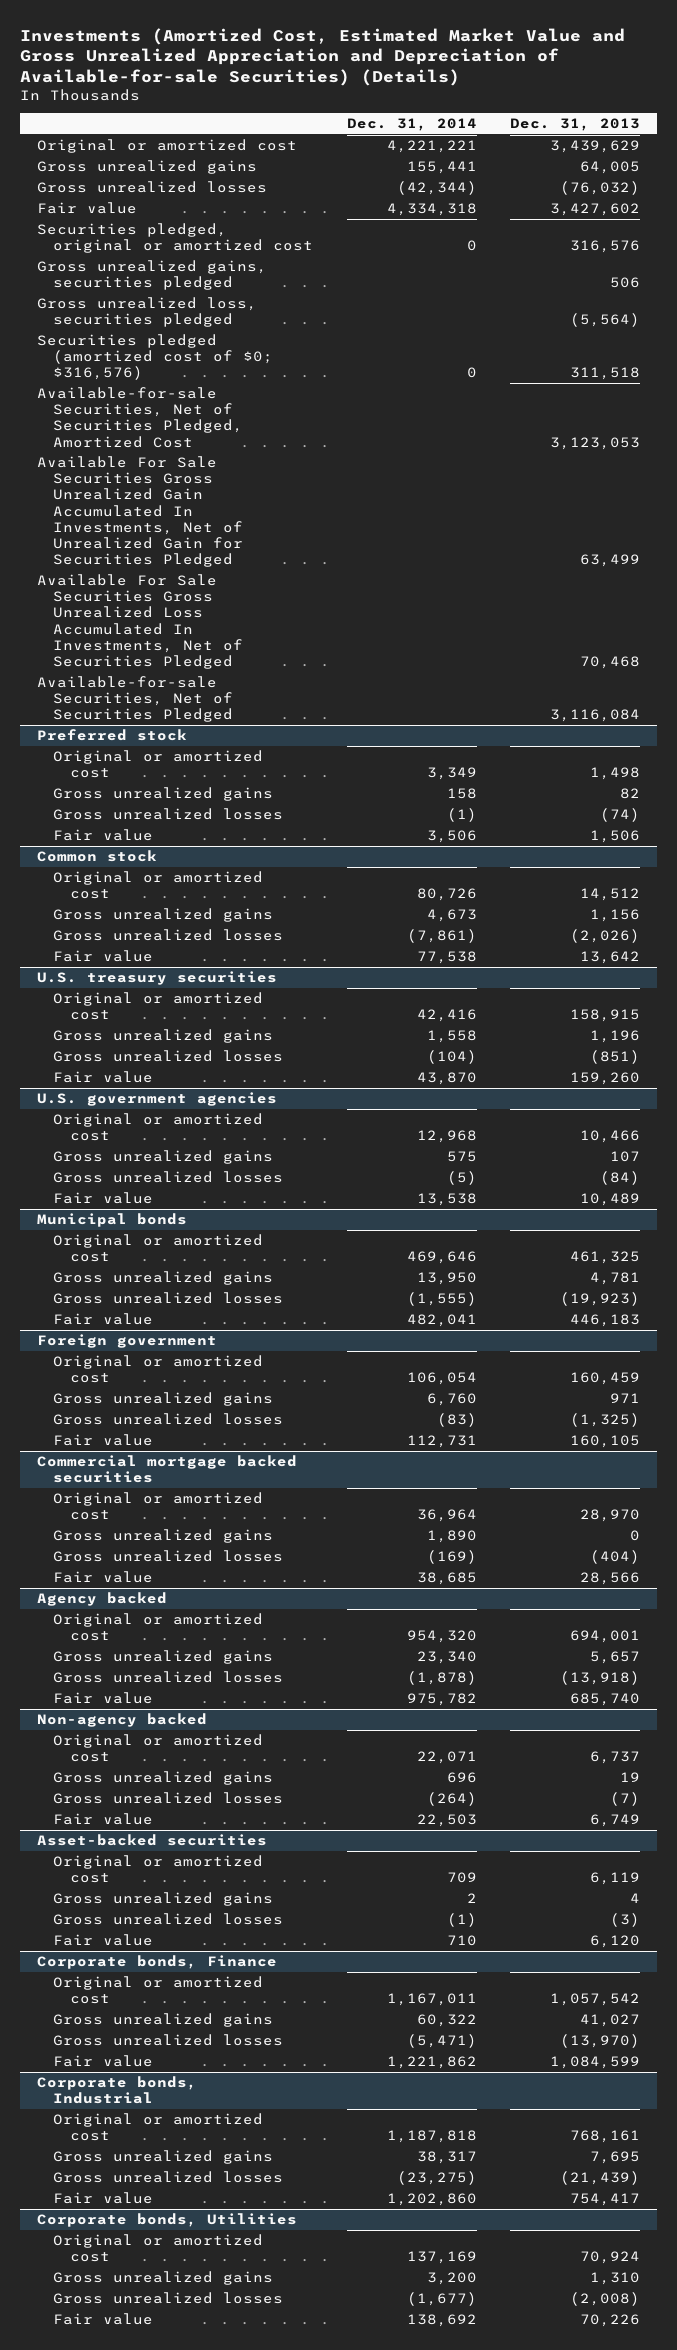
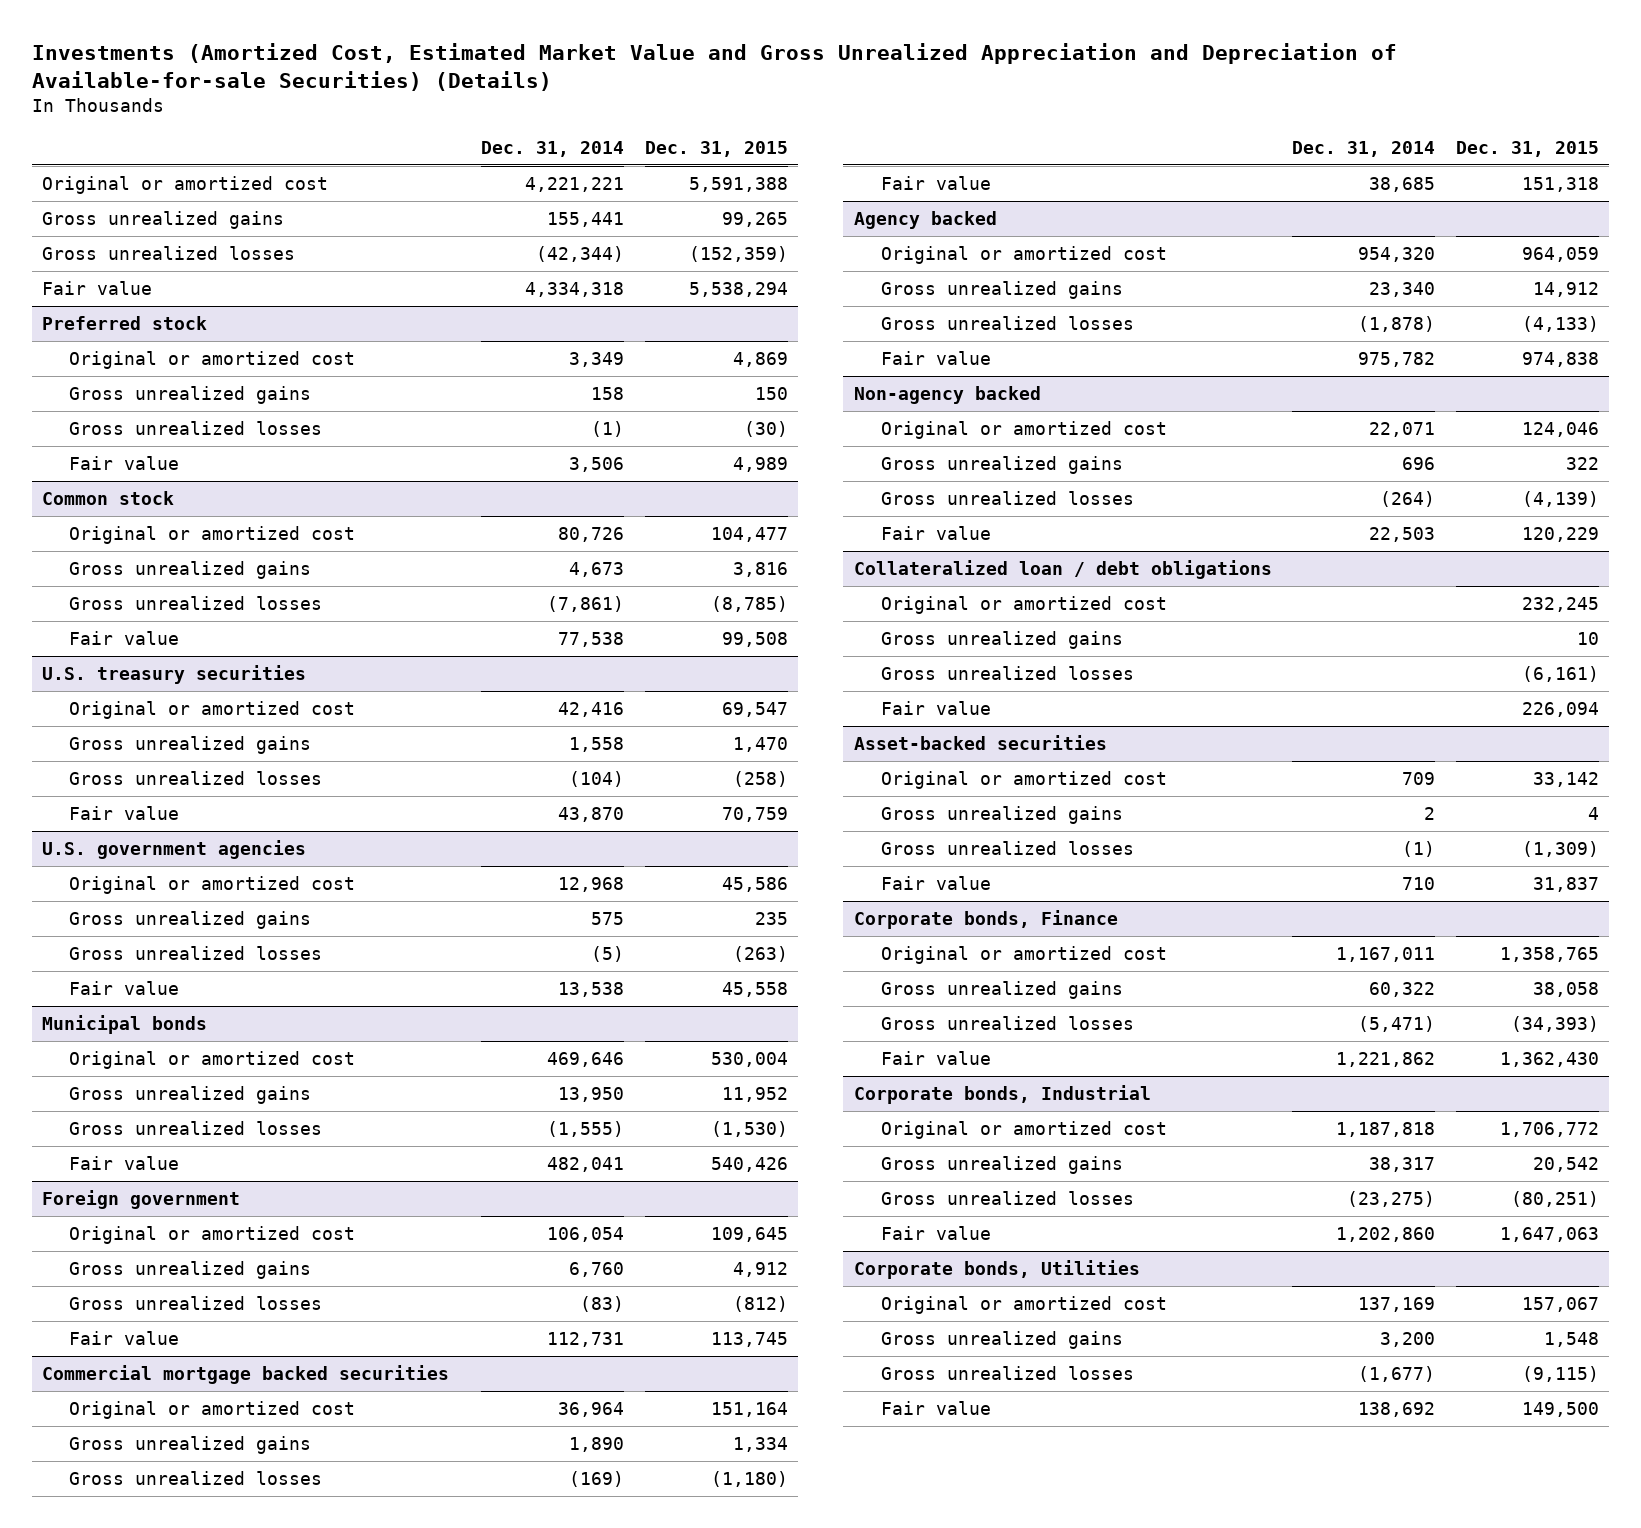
- | Dec. 31, 2014 | Dec. 31, 2013
+ | Dec. 31, 2014 | Dec. 31, 2015
- Securities pledged, original or amortized cost | 0 | 316,576
- Gross unrealized gains, securities pledged | | 506
- Gross unrealized loss, securities pledged | | (5,564)
- Securities pledged (amortized cost of $0; $316,576) | 0 | 311,518
- Available-for-sale Securities, Net of Securities Pledged, Amortized Cost | | 3,123,053
- Available For Sale Securities Gross Unrealized Gain Accumulated In Investments, Net of Unrealized Gain for Securities Pledged | | 63,499
- Available For Sale Securities Gross Unrealized Loss Accumulated In Investments, Net of Securities Pledged | | 70,468
- Available-for-sale Securities, Net of Securities Pledged | | 3,116,084
+ Collateralized loan / debt obligations
+ Original or amortized cost | | 232,245
+ Gross unrealized gains | | 10
+ Gross unrealized losses | | (6,161)
+ Fair value | | 226,094

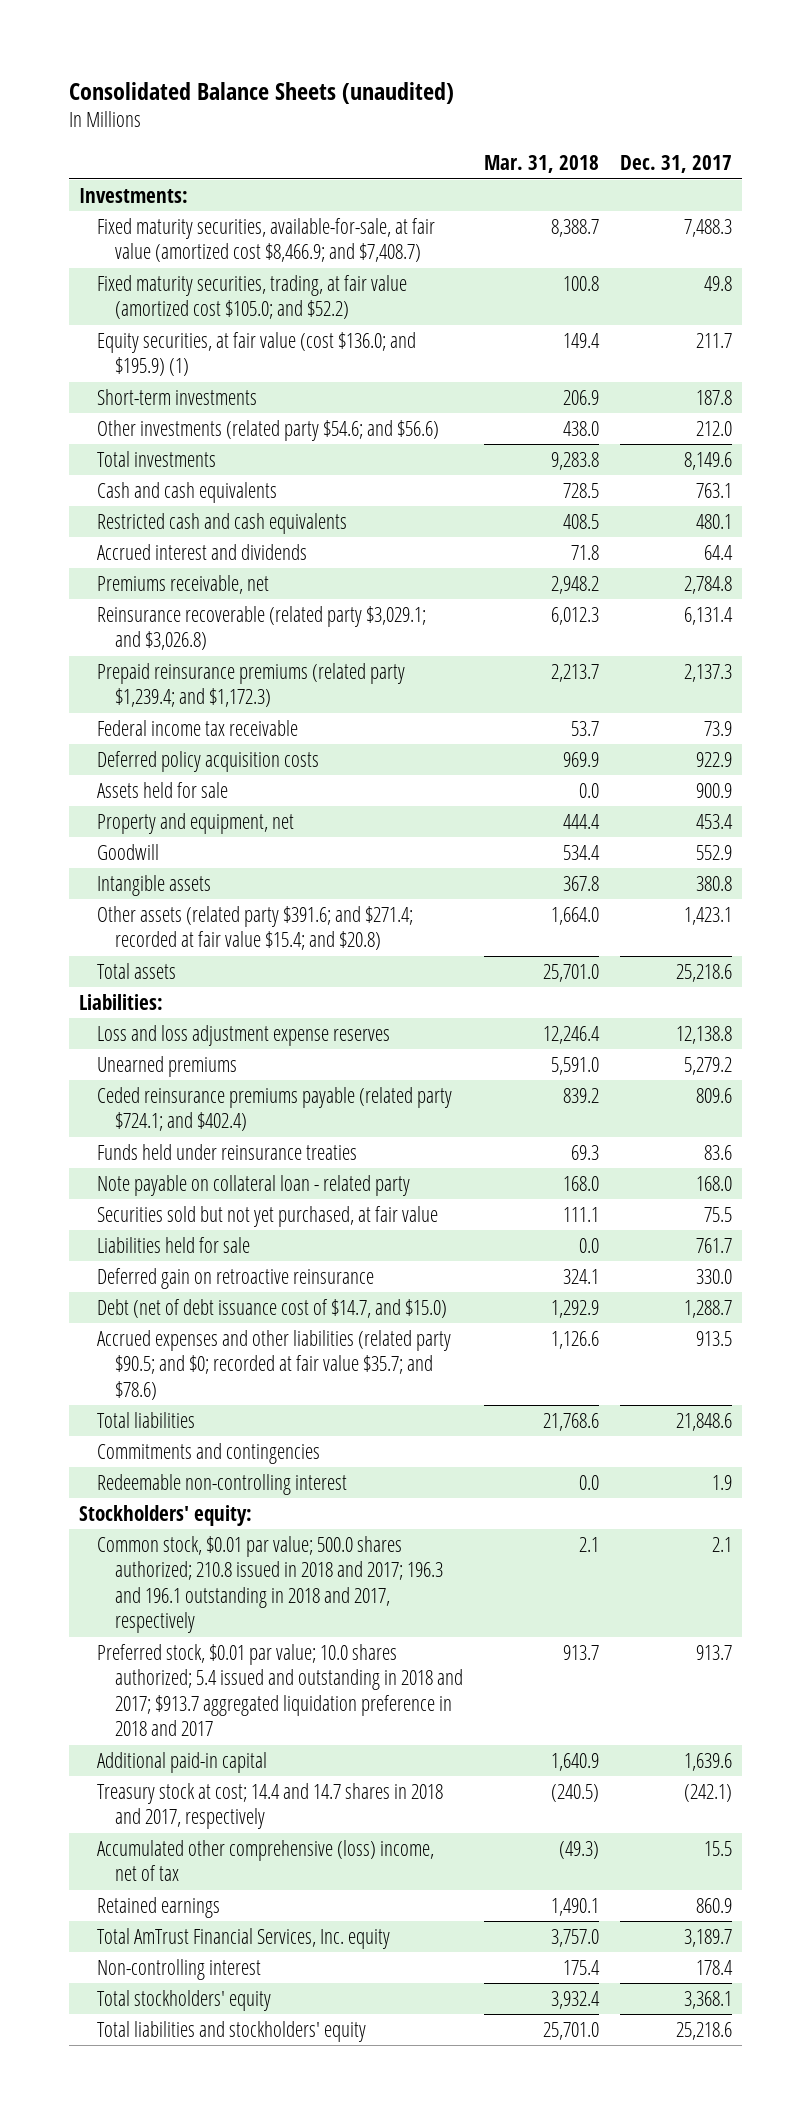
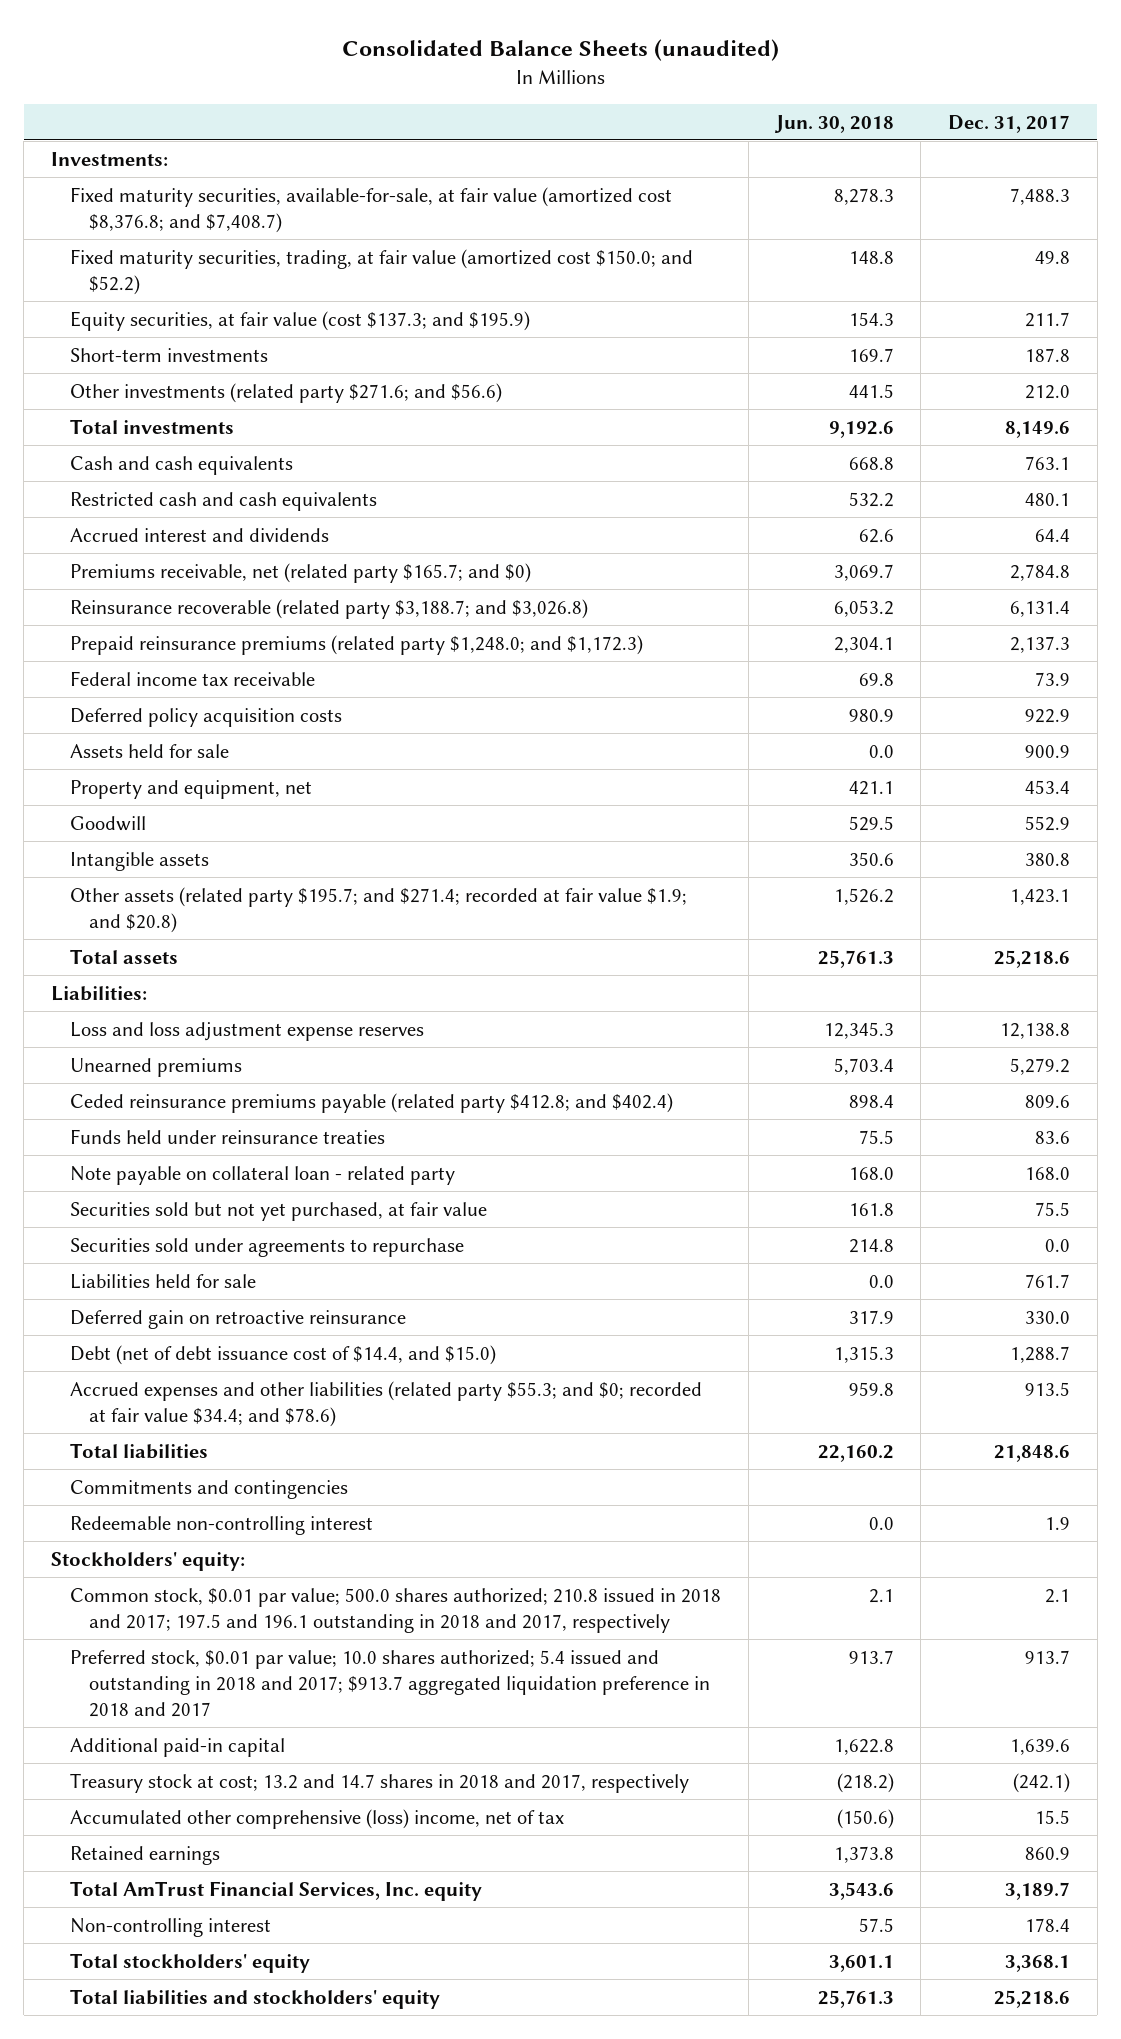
- | Mar. 31, 2018 | Dec. 31, 2017
+ | Jun. 30, 2018 | Dec. 31, 2017
- Fixed maturity securities, available-for-sale, at fair value (amortized cost $8,466.9; and $7,408.7) | 8,388.7 | 7,488.3
- Fixed maturity securities, trading, at fair value (amortized cost $105.0; and $52.2) | 100.8 | 49.8
- Equity securities, at fair value (cost $136.0; and $195.9) (1) | 149.4 | 211.7
+ Fixed maturity securities, available-for-sale, at fair value (amortized cost $8,376.8; and $7,408.7) | 8,278.3 | 7,488.3
+ Fixed maturity securities, trading, at fair value (amortized cost $150.0; and $52.2) | 148.8 | 49.8
+ Equity securities, at fair value (cost $137.3; and $195.9) | 154.3 | 211.7
- Other investments (related party $54.6; and $56.6) | 438.0 | 212.0
+ Other investments (related party $271.6; and $56.6) | 441.5 | 212.0
- Premiums receivable, net | 2,948.2 | 2,784.8
- Reinsurance recoverable (related party $3,029.1; and $3,026.8) | 6,012.3 | 6,131.4
- Prepaid reinsurance premiums (related party $1,239.4; and $1,172.3) | 2,213.7 | 2,137.3
+ Premiums receivable, net (related party $165.7; and $0) | 3,069.7 | 2,784.8
+ Reinsurance recoverable (related party $3,188.7; and $3,026.8) | 6,053.2 | 6,131.4
+ Prepaid reinsurance premiums (related party $1,248.0; and $1,172.3) | 2,304.1 | 2,137.3
- Other assets (related party $391.6; and $271.4; recorded at fair value $15.4; and $20.8) | 1,664.0 | 1,423.1
+ Other assets (related party $195.7; and $271.4; recorded at fair value $1.9; and $20.8) | 1,526.2 | 1,423.1
- Ceded reinsurance premiums payable (related party $724.1; and $402.4) | 839.2 | 809.6
+ Ceded reinsurance premiums payable (related party $412.8; and $402.4) | 898.4 | 809.6
+ Securities sold under agreements to repurchase | 214.8 | 0.0
- Debt (net of debt issuance cost of $14.7, and $15.0) | 1,292.9 | 1,288.7
- Accrued expenses and other liabilities (related party $90.5; and $0; recorded at fair value $35.7; and $78.6) | 1,126.6 | 913.5
+ Debt (net of debt issuance cost of $14.4, and $15.0) | 1,315.3 | 1,288.7
+ Accrued expenses and other liabilities (related party $55.3; and $0; recorded at fair value $34.4; and $78.6) | 959.8 | 913.5
- Common stock, $0.01 par value; 500.0 shares authorized; 210.8 issued in 2018 and 2017; 196.3 and 196.1 outstanding in 2018 and 2017, respectively | 2.1 | 2.1
+ Common stock, $0.01 par value; 500.0 shares authorized; 210.8 issued in 2018 and 2017; 197.5 and 196.1 outstanding in 2018 and 2017, respectively | 2.1 | 2.1
- Treasury stock at cost; 14.4 and 14.7 shares in 2018 and 2017, respectively | (240.5) | (242.1)
+ Treasury stock at cost; 13.2 and 14.7 shares in 2018 and 2017, respectively | (218.2) | (242.1)

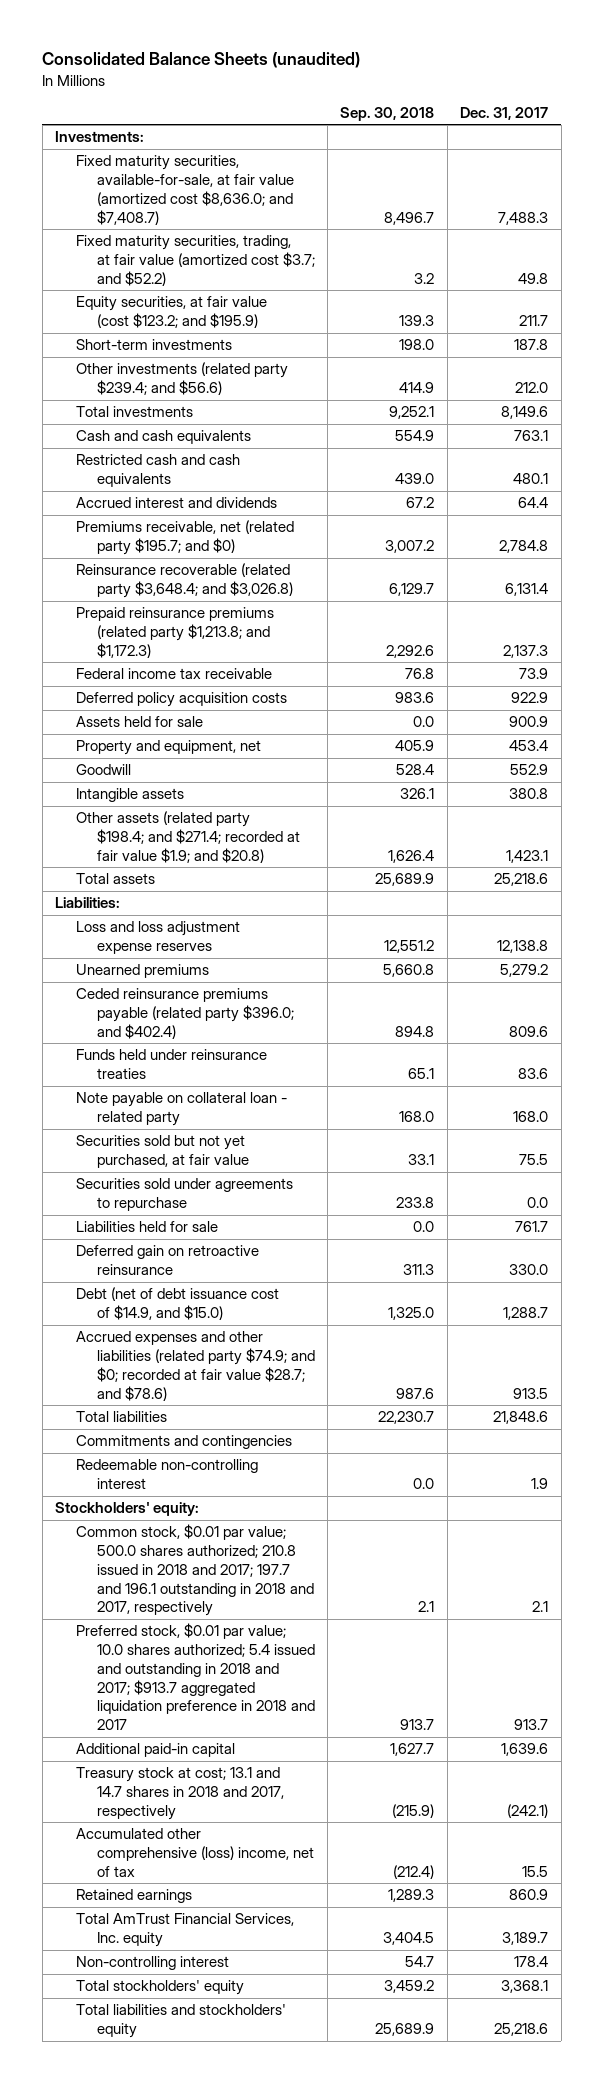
- | Jun. 30, 2018 | Dec. 31, 2017
+ | Sep. 30, 2018 | Dec. 31, 2017
- Fixed maturity securities, available-for-sale, at fair value (amortized cost $8,376.8; and $7,408.7) | 8,278.3 | 7,488.3
- Fixed maturity securities, trading, at fair value (amortized cost $150.0; and $52.2) | 148.8 | 49.8
- Equity securities, at fair value (cost $137.3; and $195.9) | 154.3 | 211.7
+ Fixed maturity securities, available-for-sale, at fair value (amortized cost $8,636.0; and $7,408.7) | 8,496.7 | 7,488.3
+ Fixed maturity securities, trading, at fair value (amortized cost $3.7; and $52.2) | 3.2 | 49.8
+ Equity securities, at fair value (cost $123.2; and $195.9) | 139.3 | 211.7
- Other investments (related party $271.6; and $56.6) | 441.5 | 212.0
+ Other investments (related party $239.4; and $56.6) | 414.9 | 212.0
- Premiums receivable, net (related party $165.7; and $0) | 3,069.7 | 2,784.8
- Reinsurance recoverable (related party $3,188.7; and $3,026.8) | 6,053.2 | 6,131.4
- Prepaid reinsurance premiums (related party $1,248.0; and $1,172.3) | 2,304.1 | 2,137.3
+ Premiums receivable, net (related party $195.7; and $0) | 3,007.2 | 2,784.8
+ Reinsurance recoverable (related party $3,648.4; and $3,026.8) | 6,129.7 | 6,131.4
+ Prepaid reinsurance premiums (related party $1,213.8; and $1,172.3) | 2,292.6 | 2,137.3
- Other assets (related party $195.7; and $271.4; recorded at fair value $1.9; and $20.8) | 1,526.2 | 1,423.1
+ Other assets (related party $198.4; and $271.4; recorded at fair value $1.9; and $20.8) | 1,626.4 | 1,423.1
- Ceded reinsurance premiums payable (related party $412.8; and $402.4) | 898.4 | 809.6
+ Ceded reinsurance premiums payable (related party $396.0; and $402.4) | 894.8 | 809.6
- Debt (net of debt issuance cost of $14.4, and $15.0) | 1,315.3 | 1,288.7
- Accrued expenses and other liabilities (related party $55.3; and $0; recorded at fair value $34.4; and $78.6) | 959.8 | 913.5
+ Debt (net of debt issuance cost of $14.9, and $15.0) | 1,325.0 | 1,288.7
+ Accrued expenses and other liabilities (related party $74.9; and $0; recorded at fair value $28.7; and $78.6) | 987.6 | 913.5
- Common stock, $0.01 par value; 500.0 shares authorized; 210.8 issued in 2018 and 2017; 197.5 and 196.1 outstanding in 2018 and 2017, respectively | 2.1 | 2.1
+ Common stock, $0.01 par value; 500.0 shares authorized; 210.8 issued in 2018 and 2017; 197.7 and 196.1 outstanding in 2018 and 2017, respectively | 2.1 | 2.1
- Treasury stock at cost; 13.2 and 14.7 shares in 2018 and 2017, respectively | (218.2) | (242.1)
+ Treasury stock at cost; 13.1 and 14.7 shares in 2018 and 2017, respectively | (215.9) | (242.1)

